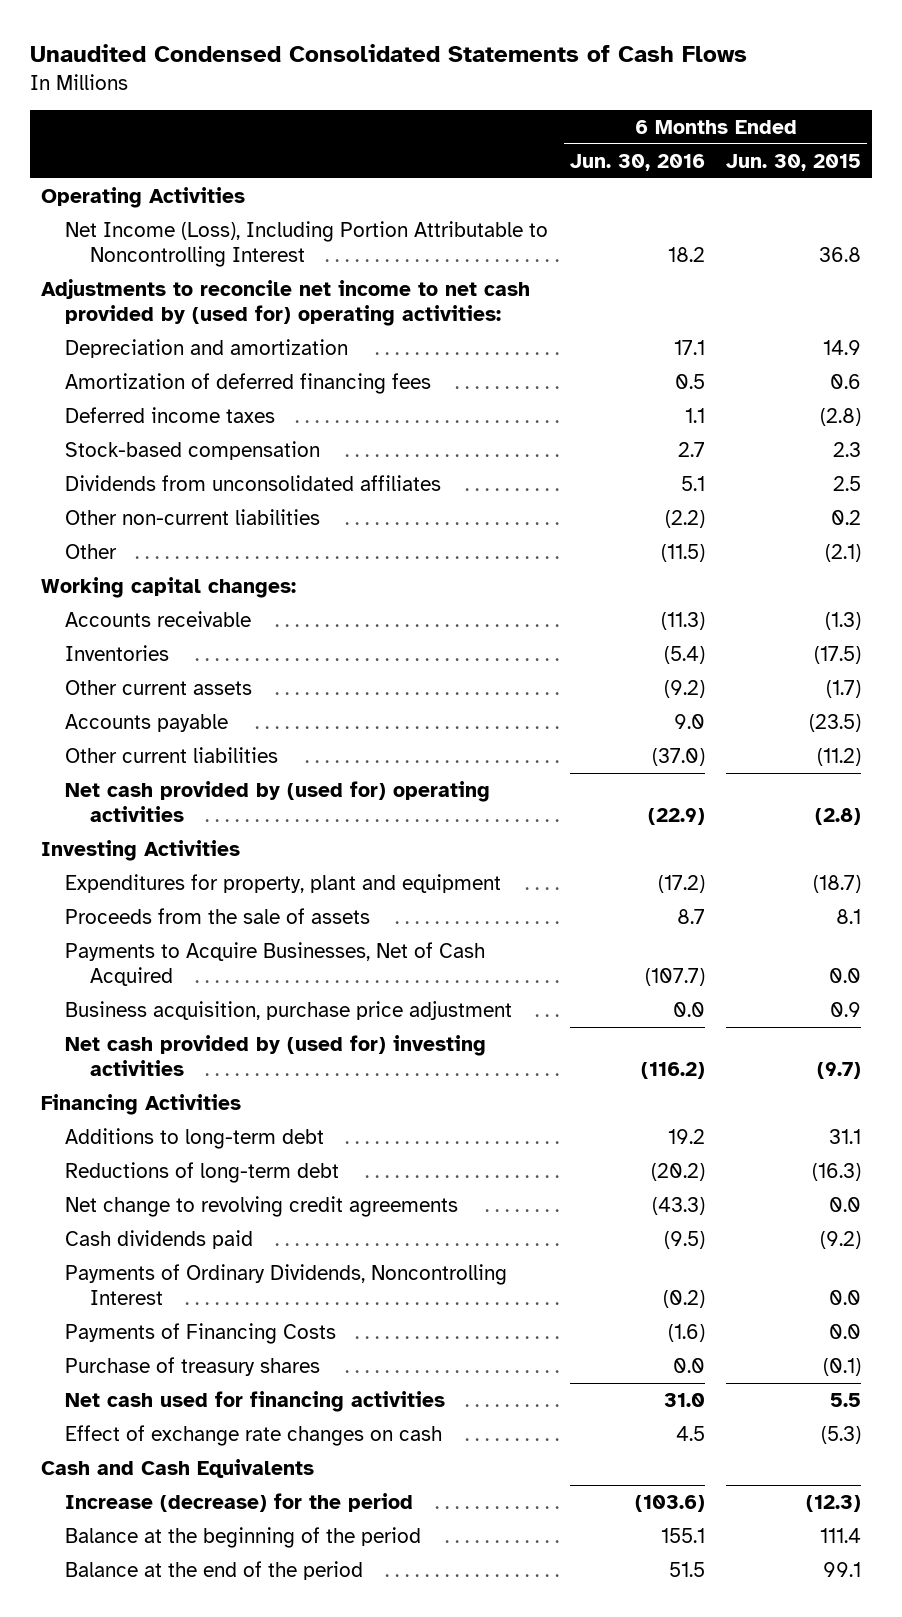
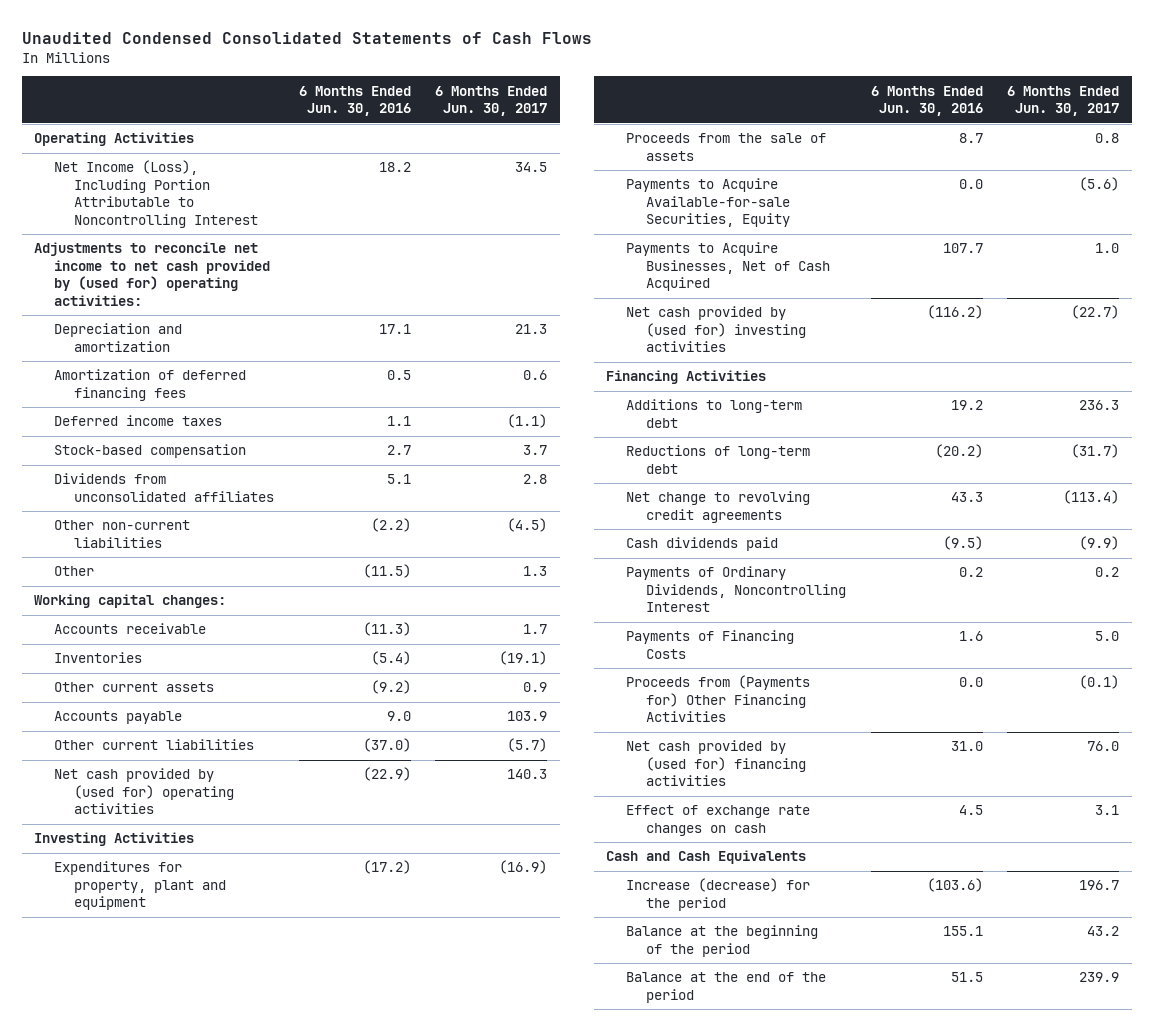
- | 6 Months Ended Jun. 30, 2016 | 6 Months Ended Jun. 30, 2015
+ | 6 Months Ended Jun. 30, 2016 | 6 Months Ended Jun. 30, 2017
- Payments to Acquire Businesses, Net of Cash Acquired | (107.7) | 0.0
- Business acquisition, purchase price adjustment | 0.0 | 0.9
+ Payments to Acquire Available-for-sale Securities, Equity | 0.0 | (5.6)
+ Payments to Acquire Businesses, Net of Cash Acquired | 107.7 | 1.0
- Net change to revolving credit agreements | (43.3) | 0.0
+ Net change to revolving credit agreements | 43.3 | (113.4)
- Payments of Ordinary Dividends, Noncontrolling Interest | (0.2) | 0.0
- Payments of Financing Costs | (1.6) | 0.0
- Purchase of treasury shares | 0.0 | (0.1)
- Net cash used for financing activities | 31.0 | 5.5
+ Payments of Ordinary Dividends, Noncontrolling Interest | 0.2 | 0.2
+ Payments of Financing Costs | 1.6 | 5.0
+ Proceeds from (Payments for) Other Financing Activities | 0.0 | (0.1)
+ Net cash provided by (used for) financing activities | 31.0 | 76.0

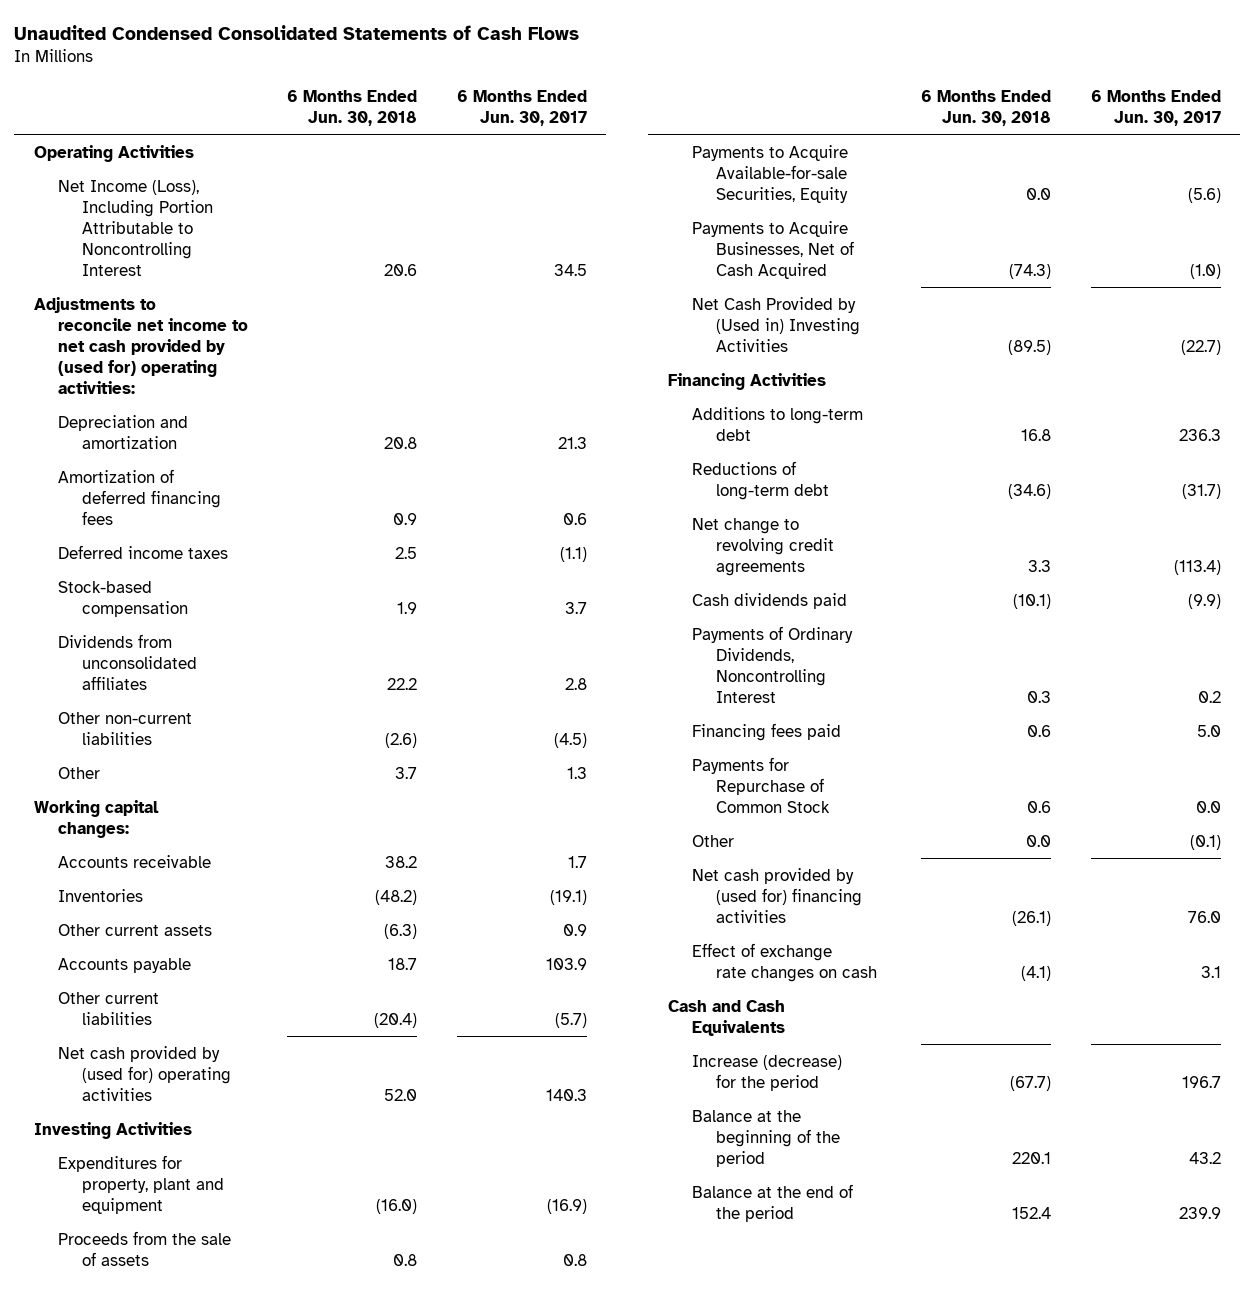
- | 6 Months Ended Jun. 30, 2016 | 6 Months Ended Jun. 30, 2017
+ | 6 Months Ended Jun. 30, 2018 | 6 Months Ended Jun. 30, 2017
- Payments to Acquire Businesses, Net of Cash Acquired | 107.7 | 1.0
- Net cash provided by (used for) investing activities | (116.2) | (22.7)
+ Payments to Acquire Businesses, Net of Cash Acquired | (74.3) | (1.0)
+ Net Cash Provided by (Used in) Investing Activities | (89.5) | (22.7)
- Payments of Financing Costs | 1.6 | 5.0
- Proceeds from (Payments for) Other Financing Activities | 0.0 | (0.1)
+ Financing fees paid | 0.6 | 5.0
+ Payments for Repurchase of Common Stock | 0.6 | 0.0
+ Other | 0.0 | (0.1)

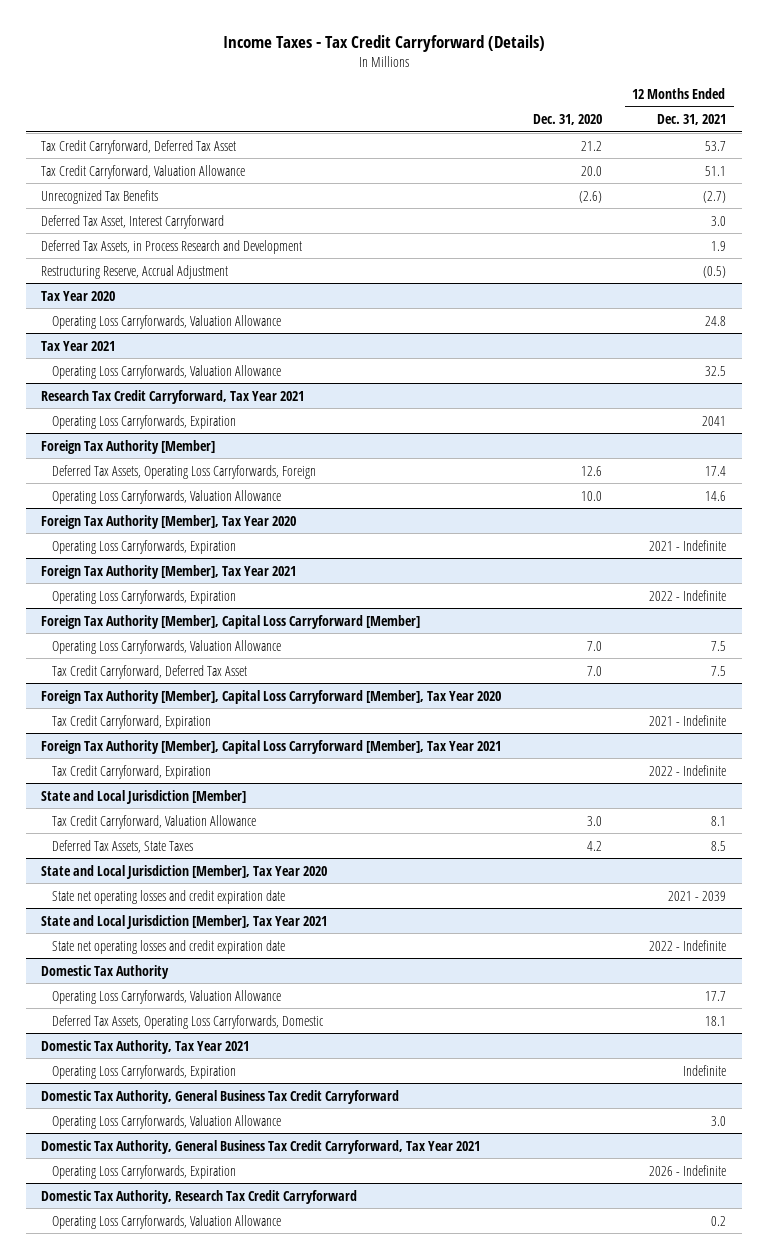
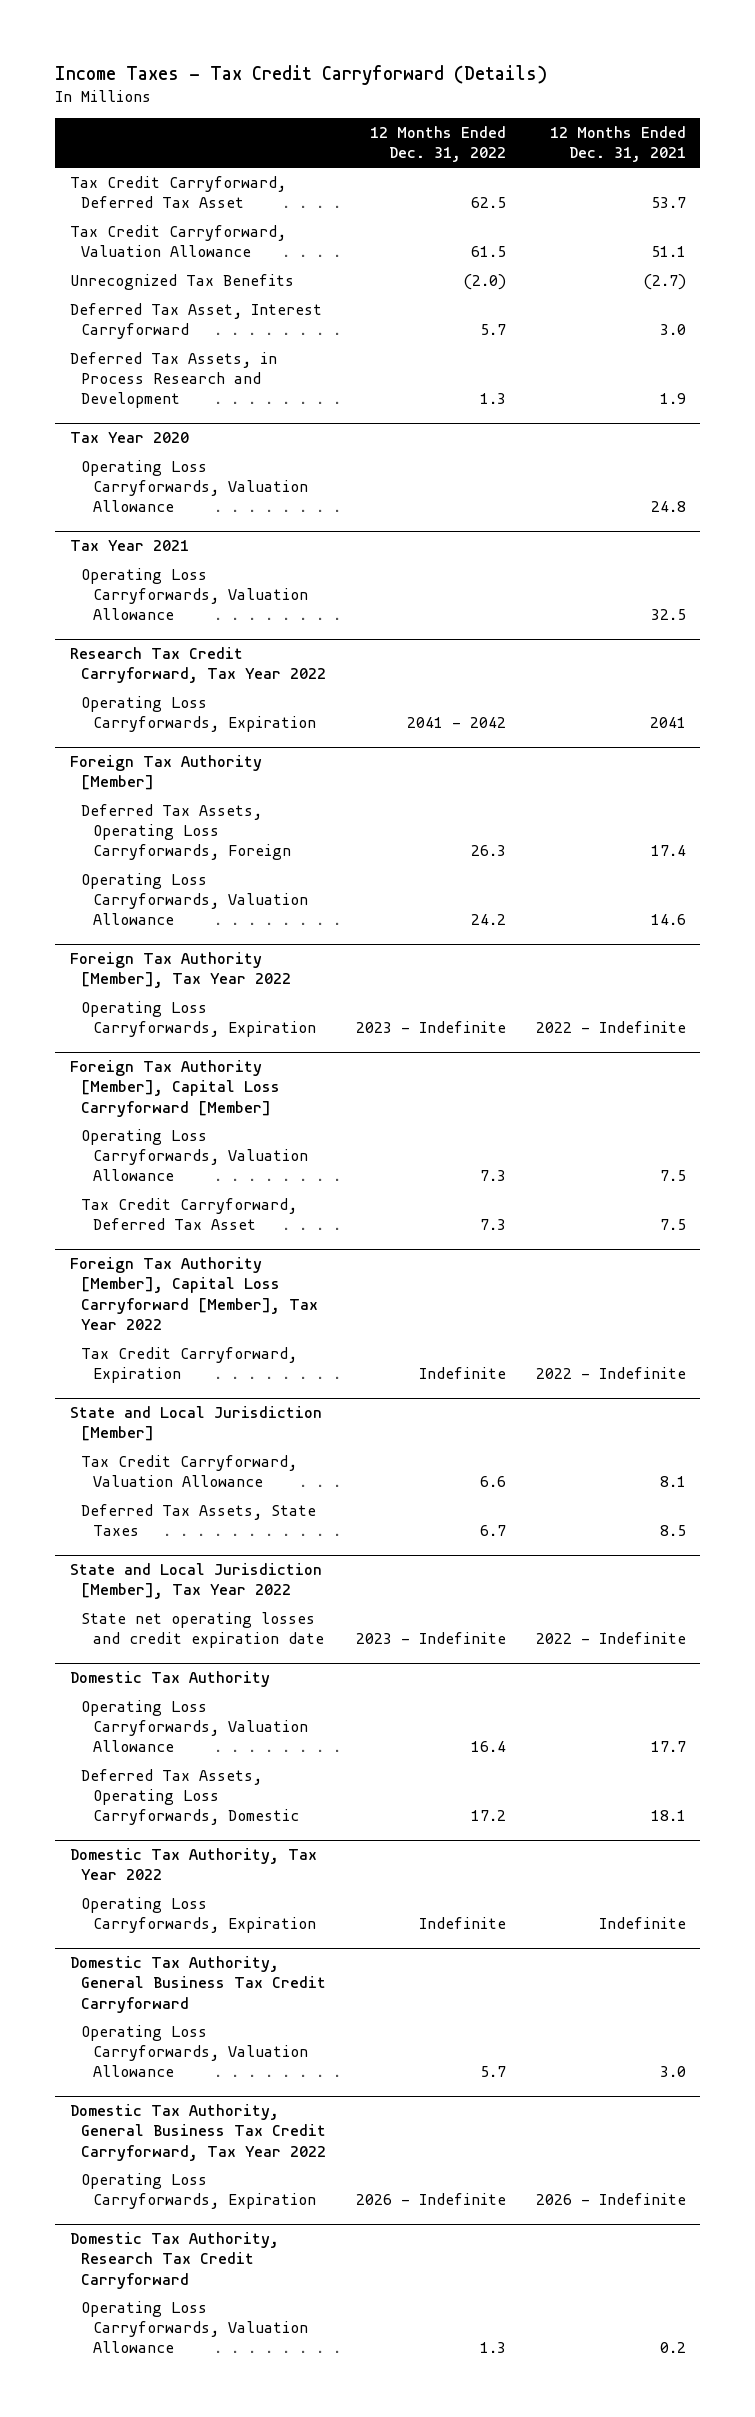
- | Dec. 31, 2020 | 12 Months Ended Dec. 31, 2021
+ | 12 Months Ended Dec. 31, 2022 | 12 Months Ended Dec. 31, 2021
- Restructuring Reserve, Accrual Adjustment | | (0.5)
- Research Tax Credit Carryforward, Tax Year 2021
+ Research Tax Credit Carryforward, Tax Year 2022
- Foreign Tax Authority [Member], Tax Year 2020
- Operating Loss Carryforwards, Expiration | | 2021 - Indefinite
- Foreign Tax Authority [Member], Tax Year 2021
+ Foreign Tax Authority [Member], Tax Year 2022
- Foreign Tax Authority [Member], Capital Loss Carryforward [Member], Tax Year 2020
- Tax Credit Carryforward, Expiration | | 2021 - Indefinite
- Foreign Tax Authority [Member], Capital Loss Carryforward [Member], Tax Year 2021
+ Foreign Tax Authority [Member], Capital Loss Carryforward [Member], Tax Year 2022
- State and Local Jurisdiction [Member], Tax Year 2020
- State net operating losses and credit expiration date | | 2021 - 2039
- State and Local Jurisdiction [Member], Tax Year 2021
+ State and Local Jurisdiction [Member], Tax Year 2022
- Domestic Tax Authority, Tax Year 2021
+ Domestic Tax Authority, Tax Year 2022
- Domestic Tax Authority, General Business Tax Credit Carryforward, Tax Year 2021
+ Domestic Tax Authority, General Business Tax Credit Carryforward, Tax Year 2022

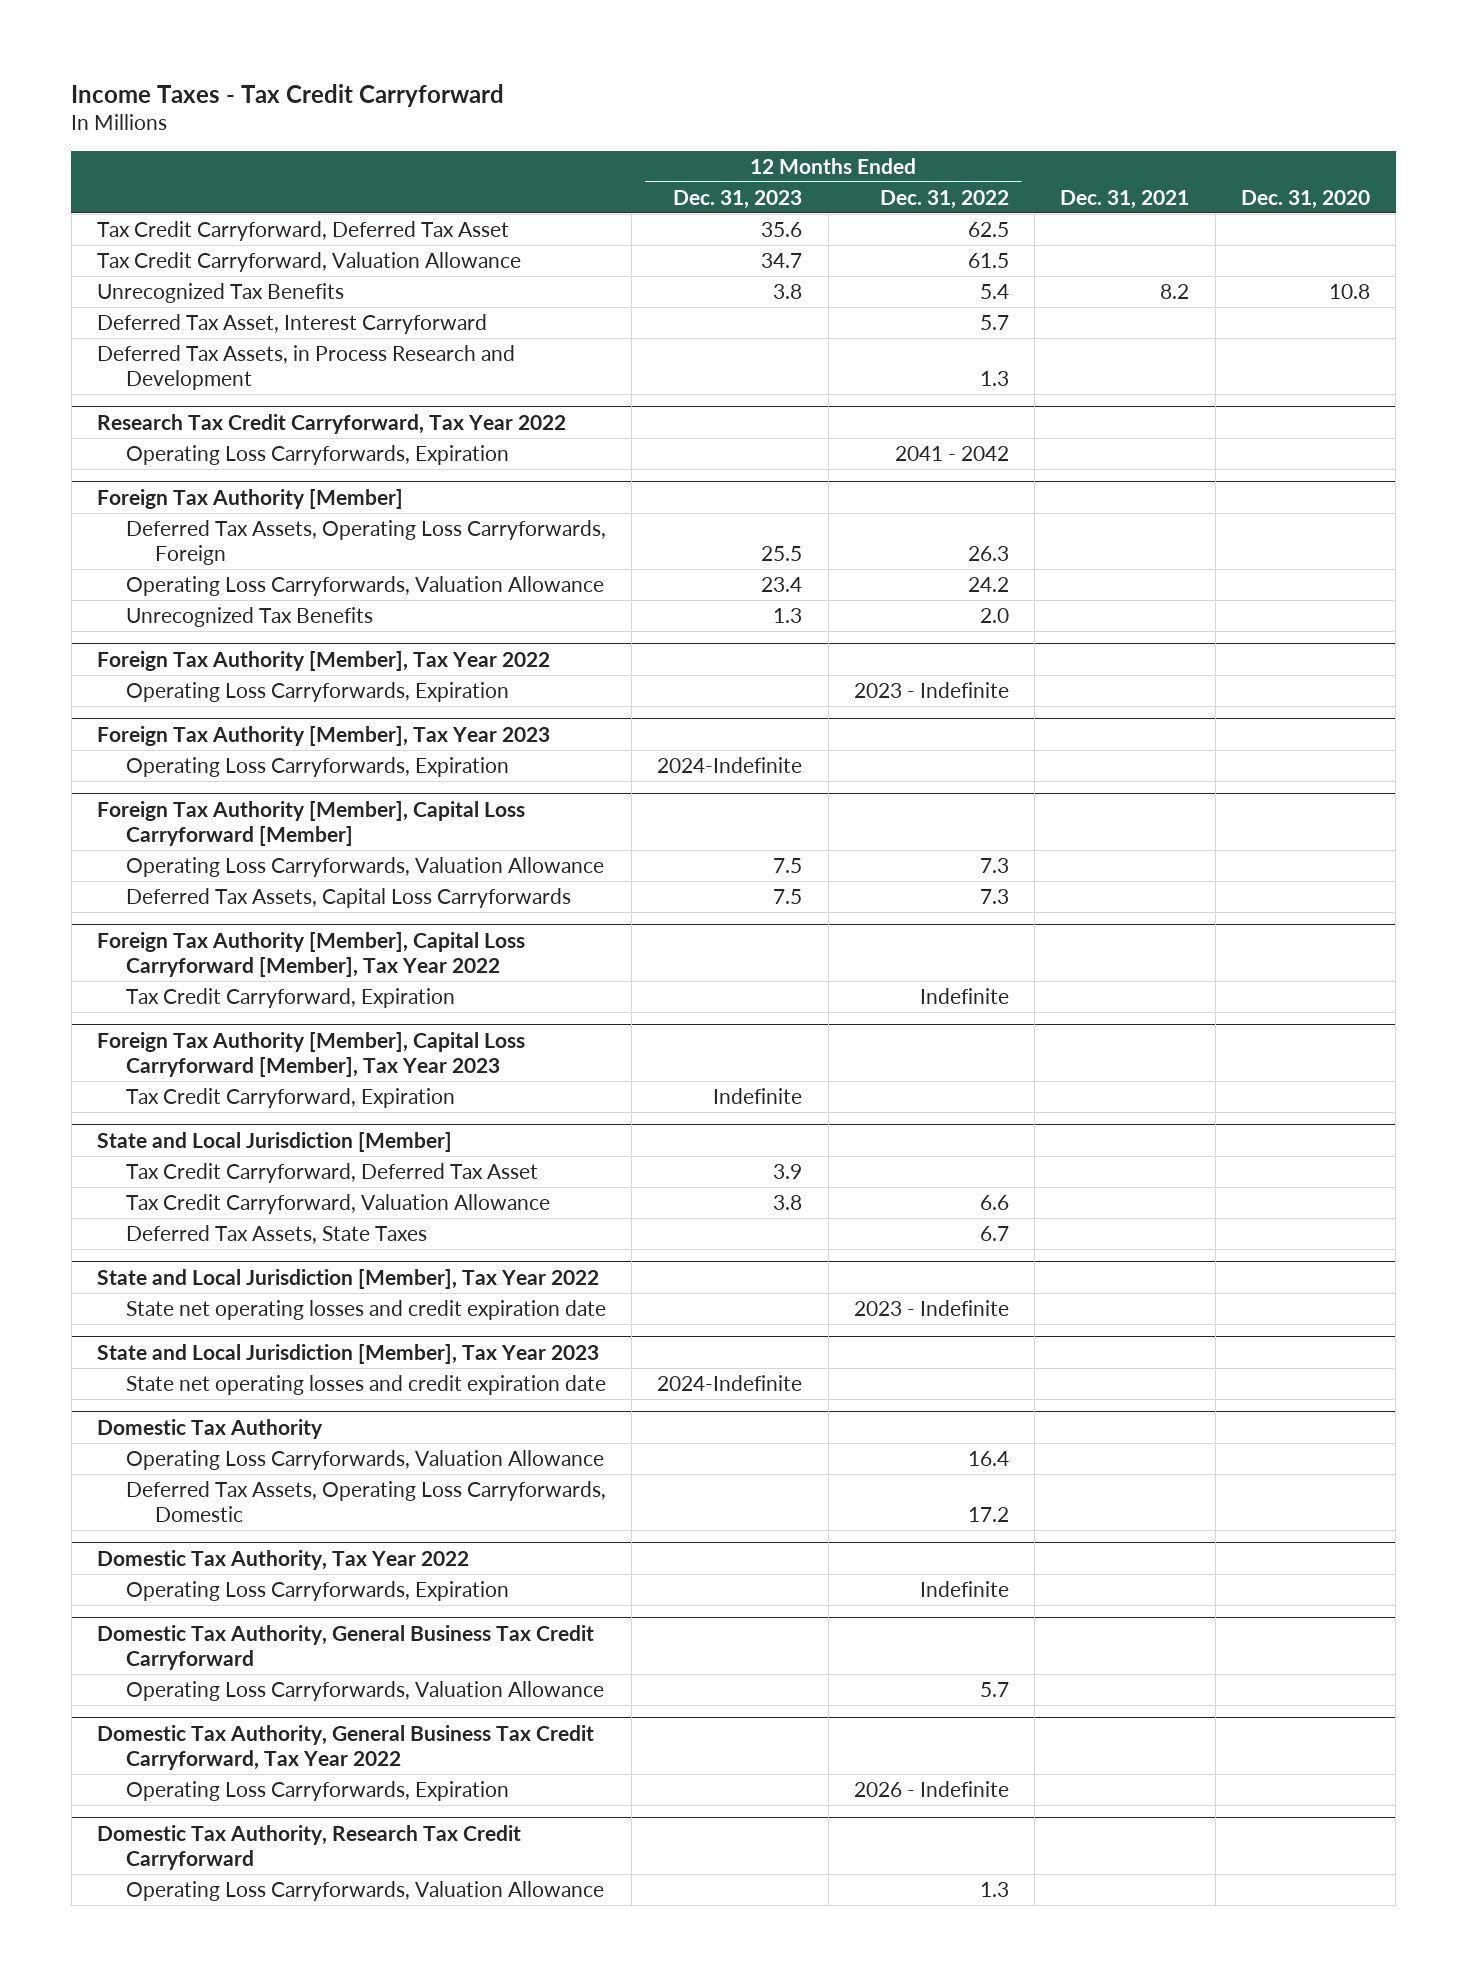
- Income Taxes - Tax Credit Carryforward (Details)
+ Income Taxes - Tax Credit Carryforward
- | 12 Months Ended Dec. 31, 2022 | 12 Months Ended Dec. 31, 2021
+ | 12 Months Ended Dec. 31, 2023 | 12 Months Ended Dec. 31, 2022 | Dec. 31, 2021 | Dec. 31, 2020
- Unrecognized Tax Benefits | (2.0) | (2.7)
+ Unrecognized Tax Benefits | 3.8 | 5.4 | 8.2 | 10.8
- Tax Year 2020
- Operating Loss Carryforwards, Valuation Allowance | | 24.8
- Tax Year 2021
- Operating Loss Carryforwards, Valuation Allowance | | 32.5
@ Foreign Tax Authority [Member]
+ Unrecognized Tax Benefits | 1.3 | 2.0 | |
+ Foreign Tax Authority [Member], Tax Year 2023
+ Operating Loss Carryforwards, Expiration | 2024-Indefinite | | |
@ Foreign Tax Authority [Member], Capital Loss Carryforward [Member]
- Tax Credit Carryforward, Deferred Tax Asset | 7.3 | 7.5
+ Deferred Tax Assets, Capital Loss Carryforwards | 7.5 | 7.3 | |
+ Foreign Tax Authority [Member], Capital Loss Carryforward [Member], Tax Year 2023
+ Tax Credit Carryforward, Expiration | Indefinite | | |
@ State and Local Jurisdiction [Member]
+ Tax Credit Carryforward, Deferred Tax Asset | 3.9 | | |
+ State and Local Jurisdiction [Member], Tax Year 2023
+ State net operating losses and credit expiration date | 2024-Indefinite | | |

